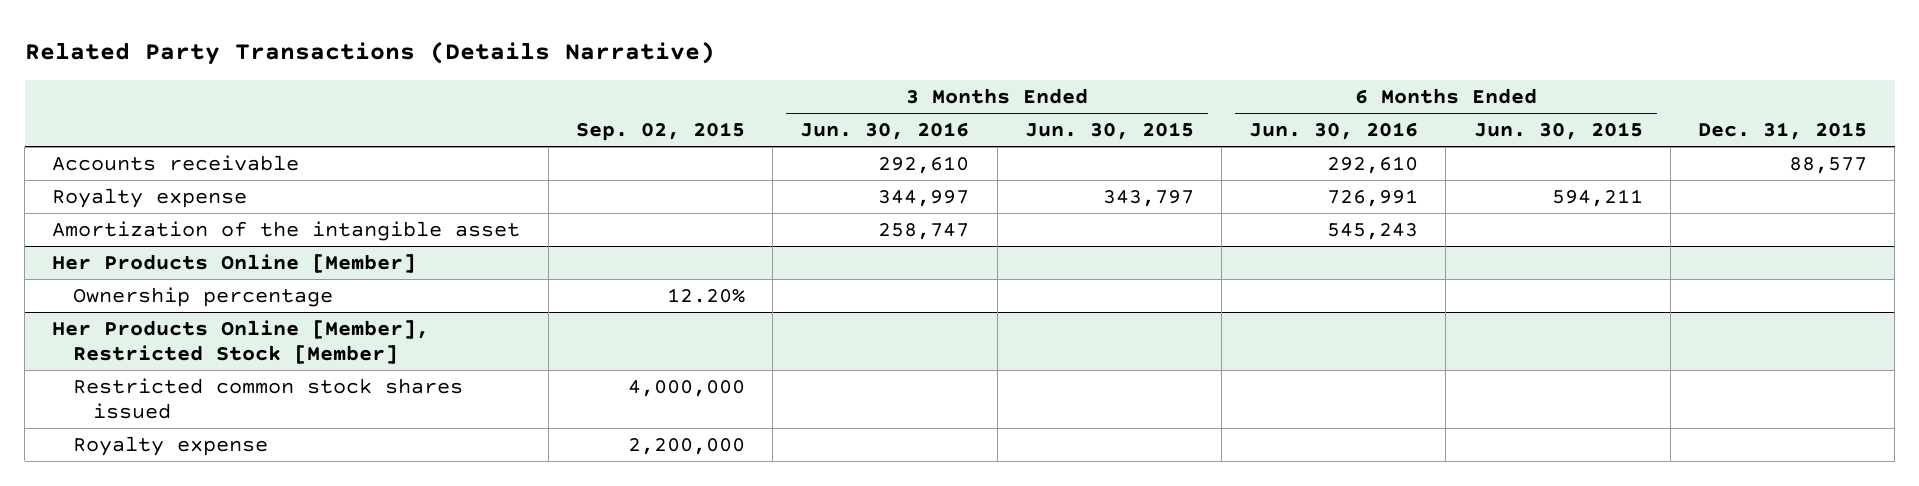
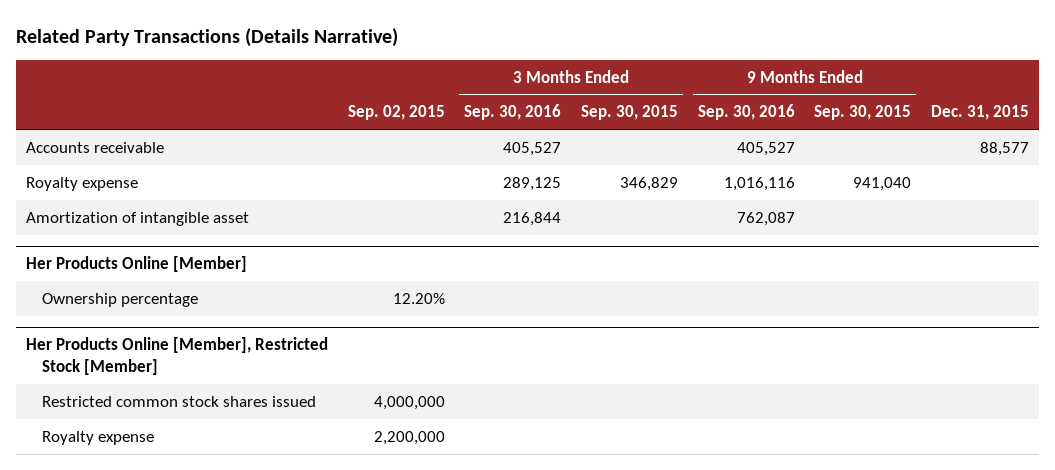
- | Sep. 02, 2015 | 3 Months Ended Jun. 30, 2016 | 3 Months Ended Jun. 30, 2015 | 6 Months Ended Jun. 30, 2016 | 6 Months Ended Jun. 30, 2015 | Dec. 31, 2015
+ | Sep. 02, 2015 | 3 Months Ended Sep. 30, 2016 | 3 Months Ended Sep. 30, 2015 | 9 Months Ended Sep. 30, 2016 | 9 Months Ended Sep. 30, 2015 | Dec. 31, 2015
- Amortization of the intangible asset | | 258,747 | | 545,243 | |
+ Amortization of intangible asset | | 216,844 | | 762,087 | |

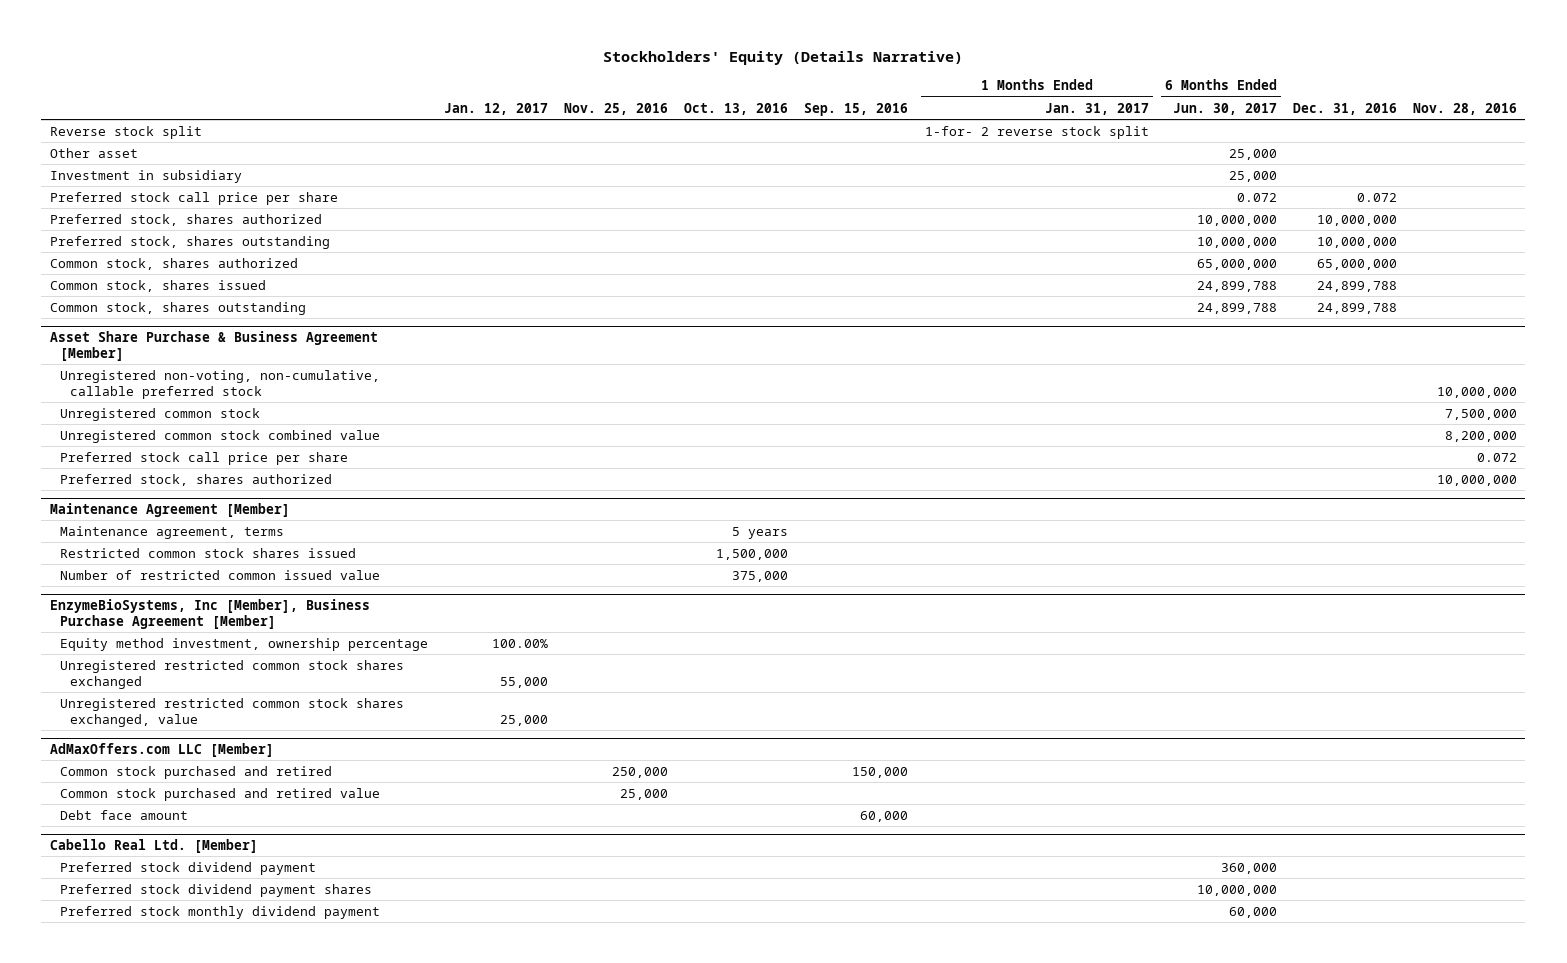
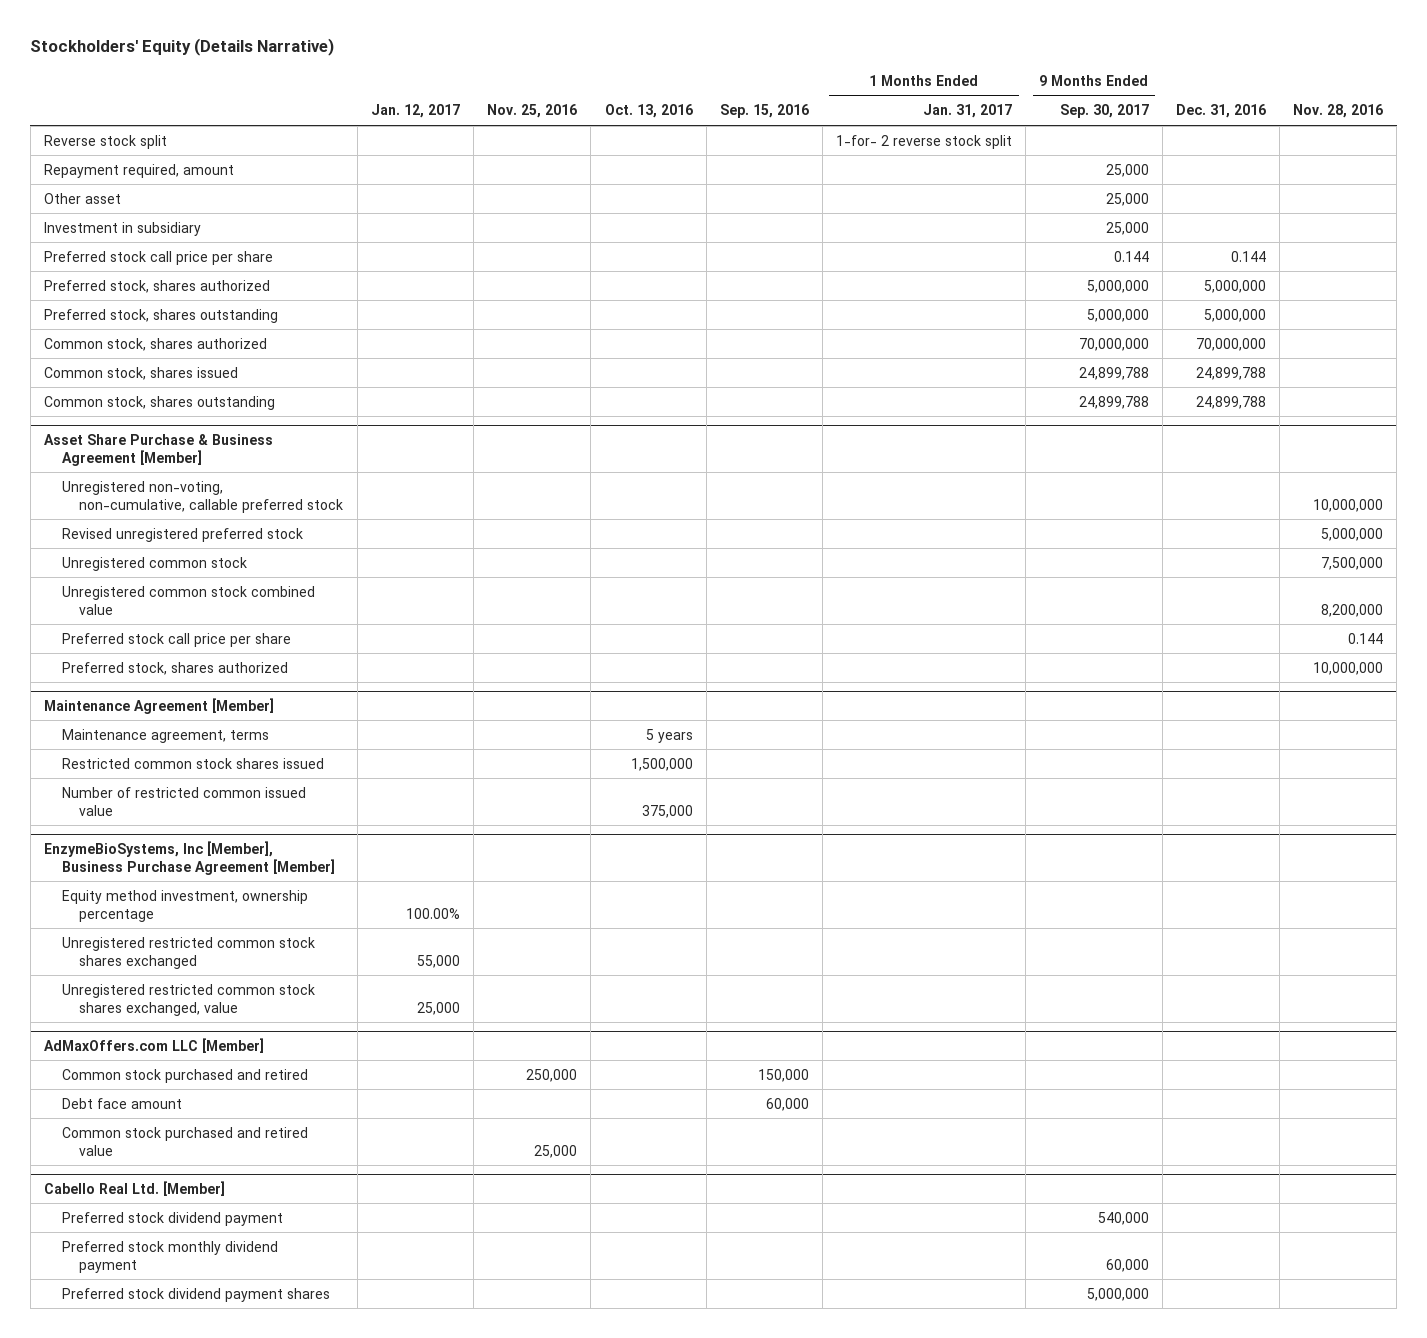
- | Jan. 12, 2017 | Nov. 25, 2016 | Oct. 13, 2016 | Sep. 15, 2016 | 1 Months Ended Jan. 31, 2017 | 6 Months Ended Jun. 30, 2017 | Dec. 31, 2016 | Nov. 28, 2016
+ | Jan. 12, 2017 | Nov. 25, 2016 | Oct. 13, 2016 | Sep. 15, 2016 | 1 Months Ended Jan. 31, 2017 | 9 Months Ended Sep. 30, 2017 | Dec. 31, 2016 | Nov. 28, 2016
+ Repayment required, amount | | | | | | 25,000 | |
- Preferred stock call price per share | | | | | | 0.072 | 0.072 |
- Preferred stock, shares authorized | | | | | | 10,000,000 | 10,000,000 |
- Preferred stock, shares outstanding | | | | | | 10,000,000 | 10,000,000 |
- Common stock, shares authorized | | | | | | 65,000,000 | 65,000,000 |
+ Preferred stock call price per share | | | | | | 0.144 | 0.144 |
+ Preferred stock, shares authorized | | | | | | 5,000,000 | 5,000,000 |
+ Preferred stock, shares outstanding | | | | | | 5,000,000 | 5,000,000 |
+ Common stock, shares authorized | | | | | | 70,000,000 | 70,000,000 |
@ Asset Share Purchase & Business Agreement [Member]
+ Revised unregistered preferred stock | | | | | | | | 5,000,000
- Preferred stock call price per share | | | | | | | | 0.072
+ Preferred stock call price per share | | | | | | | | 0.144
@ AdMaxOffers.com LLC [Member]
moved down: Common stock purchased and retired value | | 25,000 | | | | | |
@ Cabello Real Ltd. [Member]
moved down: Preferred stock dividend payment shares | | | | | | 5,000,000 | |

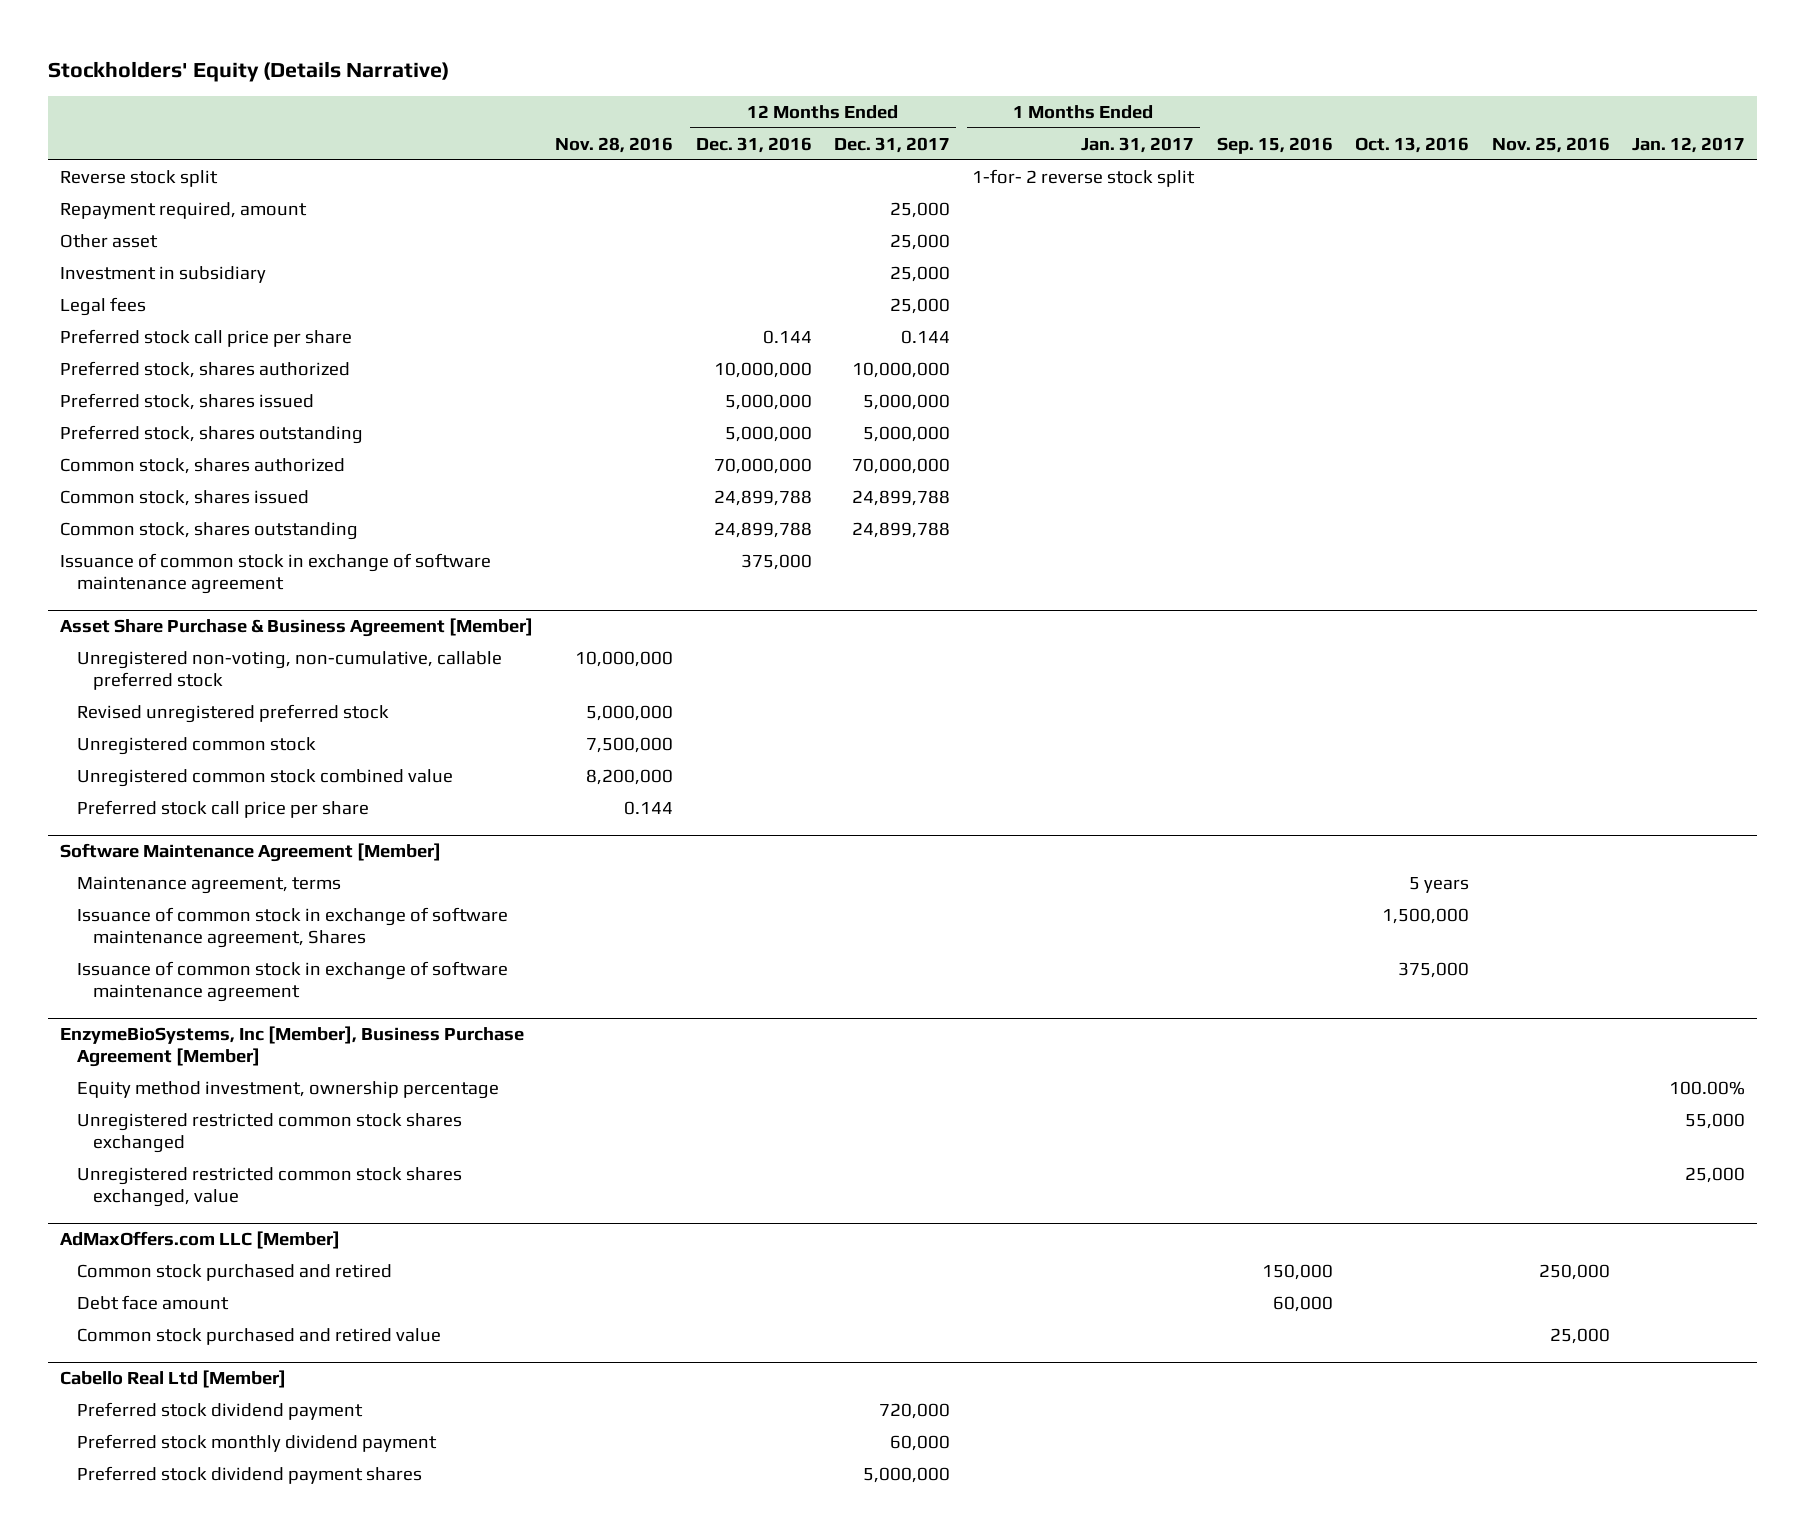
- | Jan. 12, 2017 | Nov. 25, 2016 | Oct. 13, 2016 | Sep. 15, 2016 | 1 Months Ended Jan. 31, 2017 | 9 Months Ended Sep. 30, 2017 | Dec. 31, 2016 | Nov. 28, 2016
+ | Nov. 28, 2016 | 12 Months Ended Dec. 31, 2016 | 12 Months Ended Dec. 31, 2017 | 1 Months Ended Jan. 31, 2017 | Sep. 15, 2016 | Oct. 13, 2016 | Nov. 25, 2016 | Jan. 12, 2017
+ Legal fees | | | 25,000 | | | | |
+ Preferred stock, shares issued | | 5,000,000 | 5,000,000 | | | | |
+ Issuance of common stock in exchange of software maintenance agreement | | 375,000 | | | | | |
@ Asset Share Purchase & Business Agreement [Member]
- Preferred stock, shares authorized | | | | | | | | 10,000,000
- Maintenance Agreement [Member]
+ Software Maintenance Agreement [Member]
- Restricted common stock shares issued | | | 1,500,000 | | | | |
- Number of restricted common issued value | | | 375,000 | | | | |
+ Issuance of common stock in exchange of software maintenance agreement, Shares | | | | | | 1,500,000 | |
+ Issuance of common stock in exchange of software maintenance agreement | | | | | | 375,000 | |
- Cabello Real Ltd. [Member]
+ Cabello Real Ltd [Member]

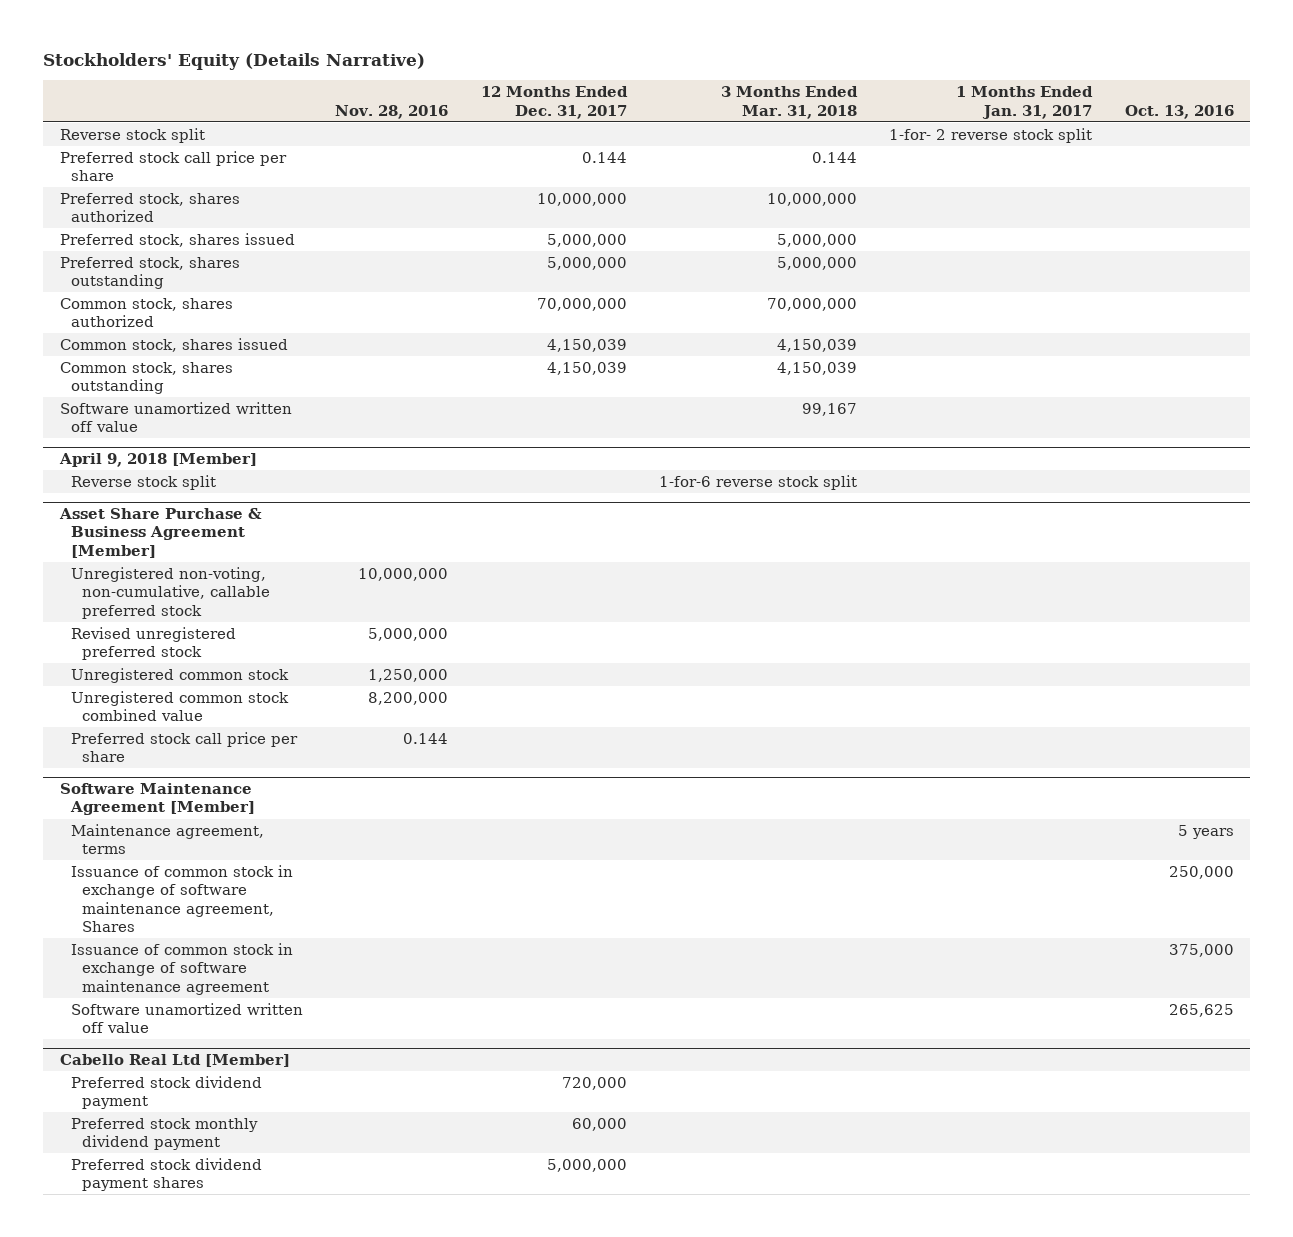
- | Nov. 28, 2016 | 12 Months Ended Dec. 31, 2016 | 12 Months Ended Dec. 31, 2017 | 1 Months Ended Jan. 31, 2017 | Sep. 15, 2016 | Oct. 13, 2016 | Nov. 25, 2016 | Jan. 12, 2017
+ | Nov. 28, 2016 | 12 Months Ended Dec. 31, 2017 | 3 Months Ended Mar. 31, 2018 | 1 Months Ended Jan. 31, 2017 | Oct. 13, 2016
- Repayment required, amount | | | 25,000 | | | | |
- Other asset | | | 25,000 | | | | |
- Investment in subsidiary | | | 25,000 | | | | |
- Legal fees | | | 25,000 | | | | |
- Common stock, shares issued | | 24,899,788 | 24,899,788 | | | | |
- Common stock, shares outstanding | | 24,899,788 | 24,899,788 | | | | |
- Issuance of common stock in exchange of software maintenance agreement | | 375,000 | | | | | |
+ Common stock, shares issued | | 4,150,039 | 4,150,039 | |
+ Common stock, shares outstanding | | 4,150,039 | 4,150,039 | |
+ Software unamortized written off value | | | 99,167 | |
+ April 9, 2018 [Member]
+ Reverse stock split | | | 1-for-6 reverse stock split | |
@ Asset Share Purchase & Business Agreement [Member]
- Unregistered common stock | 7,500,000 | | | | | | |
+ Unregistered common stock | 1,250,000 | | | |
@ Software Maintenance Agreement [Member]
- Issuance of common stock in exchange of software maintenance agreement, Shares | | | | | | 1,500,000 | |
+ Issuance of common stock in exchange of software maintenance agreement, Shares | | | | | 250,000
- EnzymeBioSystems, Inc [Member], Business Purchase Agreement [Member]
- Equity method investment, ownership percentage | | | | | | | | 100.00%
- Unregistered restricted common stock shares exchanged | | | | | | | | 55,000
- Unregistered restricted common stock shares exchanged, value | | | | | | | | 25,000
- AdMaxOffers.com LLC [Member]
- Common stock purchased and retired | | | | | 150,000 | | 250,000 |
- Debt face amount | | | | | 60,000 | | |
- Common stock purchased and retired value | | | | | | | 25,000 |
@ Software Maintenance Agreement [Member]
+ Software unamortized written off value | | | | | 265,625

